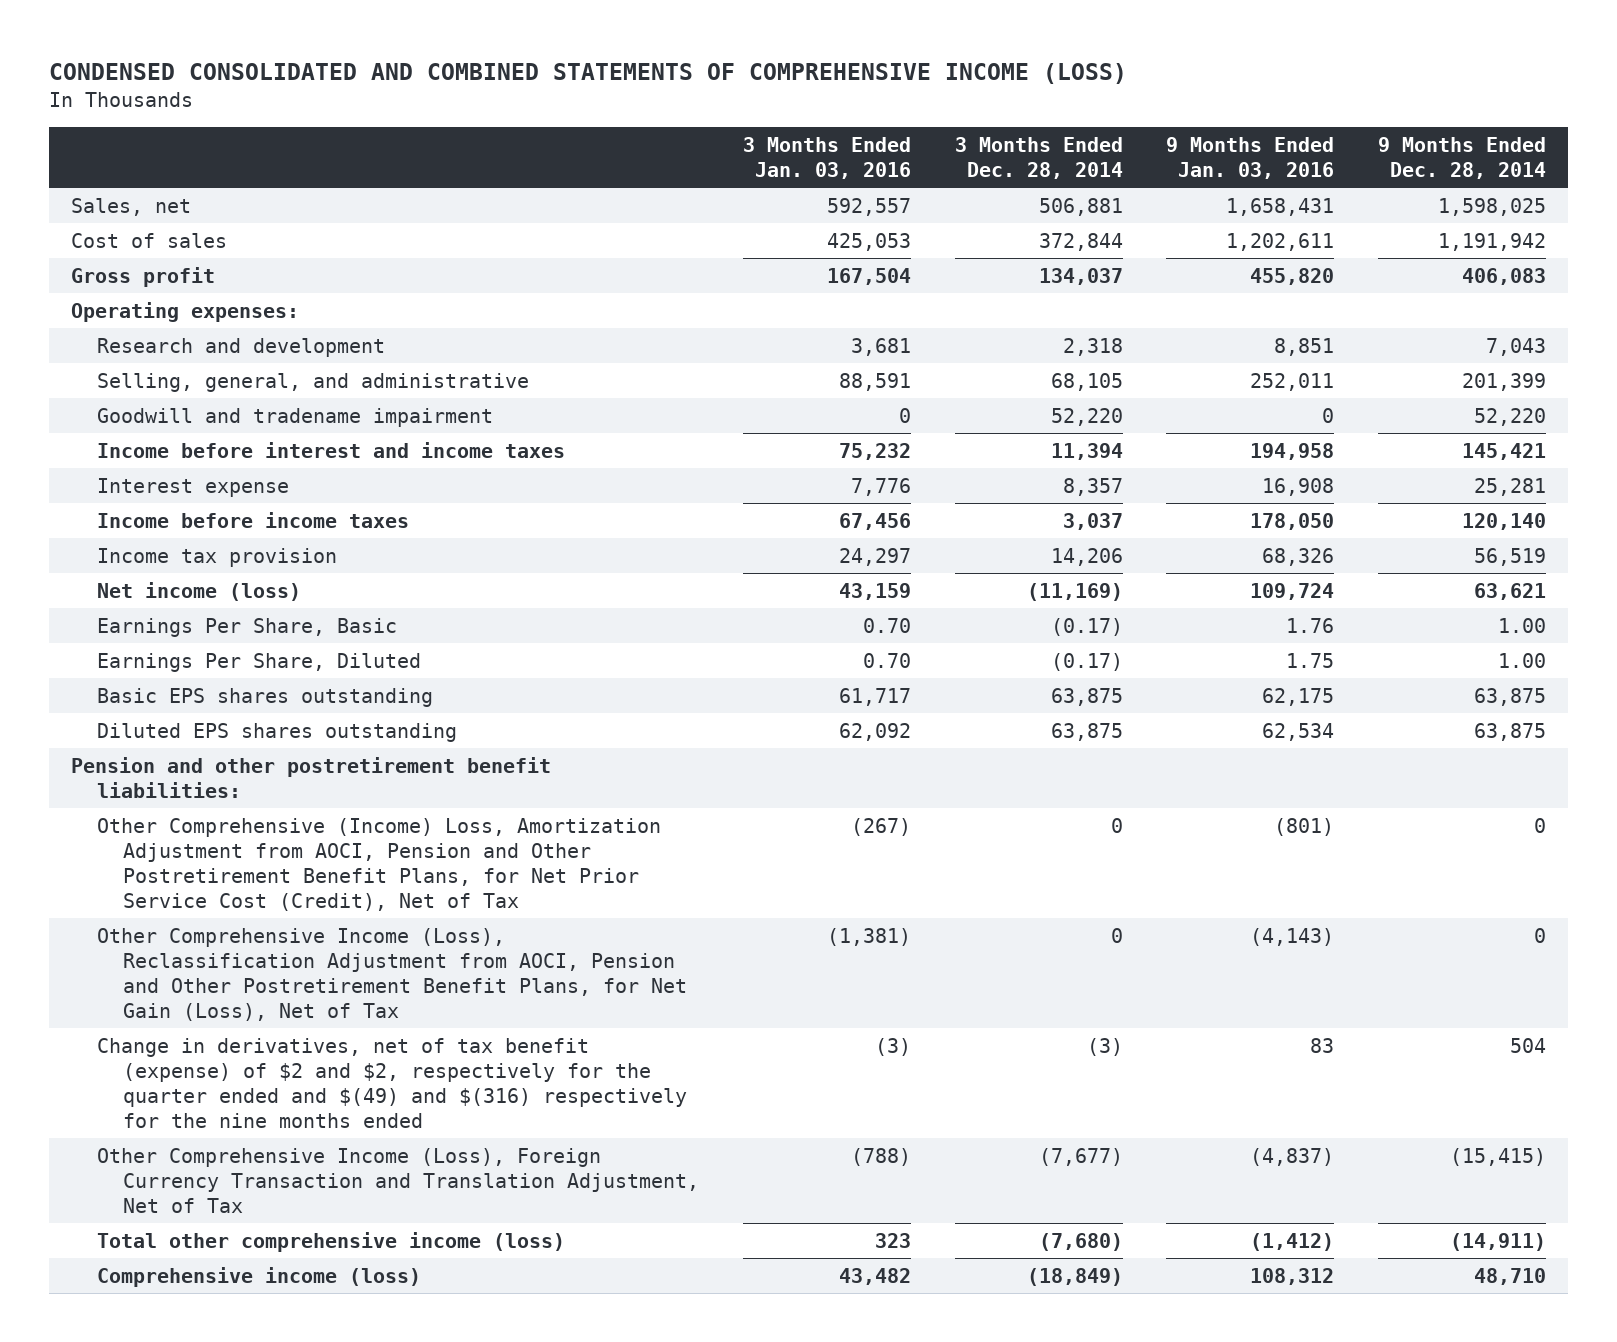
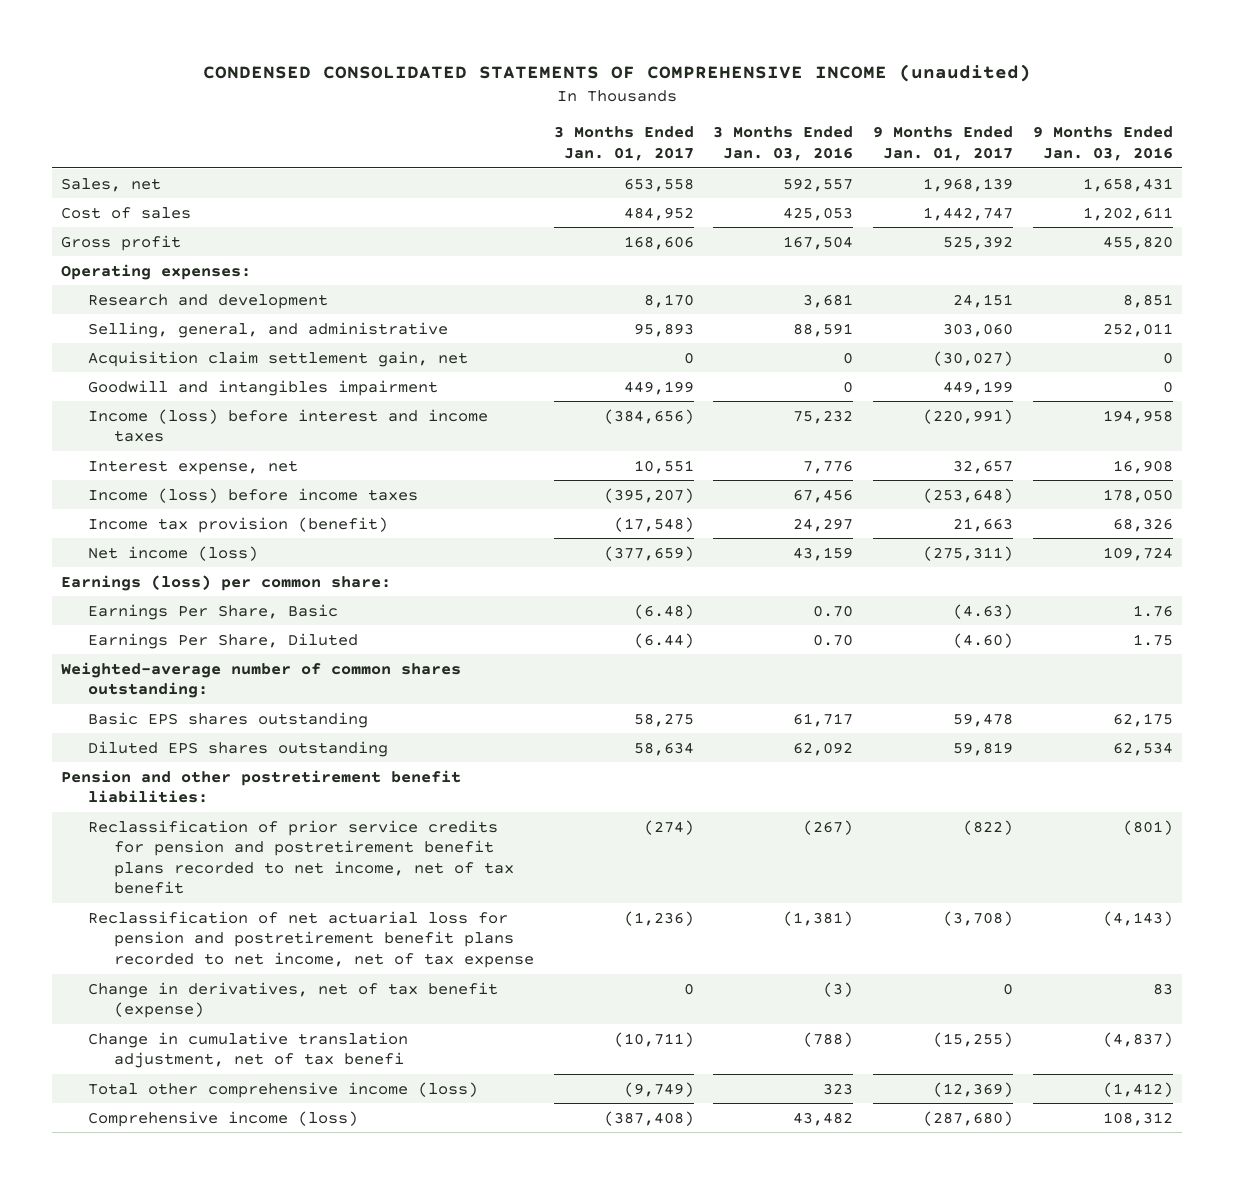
- CONDENSED CONSOLIDATED AND COMBINED STATEMENTS OF COMPREHENSIVE INCOME (LOSS)
+ CONDENSED CONSOLIDATED STATEMENTS OF COMPREHENSIVE INCOME (unaudited)
- | 3 Months Ended Jan. 03, 2016 | 3 Months Ended Dec. 28, 2014 | 9 Months Ended Jan. 03, 2016 | 9 Months Ended Dec. 28, 2014
+ | 3 Months Ended Jan. 01, 2017 | 3 Months Ended Jan. 03, 2016 | 9 Months Ended Jan. 01, 2017 | 9 Months Ended Jan. 03, 2016
- Goodwill and tradename impairment | 0 | 52,220 | 0 | 52,220
- Income before interest and income taxes | 75,232 | 11,394 | 194,958 | 145,421
- Interest expense | 7,776 | 8,357 | 16,908 | 25,281
- Income before income taxes | 67,456 | 3,037 | 178,050 | 120,140
- Income tax provision | 24,297 | 14,206 | 68,326 | 56,519
+ Acquisition claim settlement gain, net | 0 | 0 | (30,027) | 0
+ Goodwill and intangibles impairment | 449,199 | 0 | 449,199 | 0
+ Income (loss) before interest and income taxes | (384,656) | 75,232 | (220,991) | 194,958
+ Interest expense, net | 10,551 | 7,776 | 32,657 | 16,908
+ Income (loss) before income taxes | (395,207) | 67,456 | (253,648) | 178,050
+ Income tax provision (benefit) | (17,548) | 24,297 | 21,663 | 68,326
+ Earnings (loss) per common share:
+ Weighted-average number of common shares outstanding:
- Other Comprehensive (Income) Loss, Amortization Adjustment from AOCI, Pension and Other Postretirement Benefit Plans, for Net Prior Service Cost (Credit), Net of Tax | (267) | 0 | (801) | 0
- Other Comprehensive Income (Loss), Reclassification Adjustment from AOCI, Pension and Other Postretirement Benefit Plans, for Net Gain (Loss), Net of Tax | (1,381) | 0 | (4,143) | 0
- Change in derivatives, net of tax benefit (expense) of $2 and $2, respectively for the quarter ended and $(49) and $(316) respectively for the nine months ended | (3) | (3) | 83 | 504
- Other Comprehensive Income (Loss), Foreign Currency Transaction and Translation Adjustment, Net of Tax | (788) | (7,677) | (4,837) | (15,415)
+ Reclassification of prior service credits for pension and postretirement benefit plans recorded to net income, net of tax benefit | (274) | (267) | (822) | (801)
+ Reclassification of net actuarial loss for pension and postretirement benefit plans recorded to net income, net of tax expense | (1,236) | (1,381) | (3,708) | (4,143)
+ Change in derivatives, net of tax benefit (expense) | 0 | (3) | 0 | 83
+ Change in cumulative translation adjustment, net of tax benefi | (10,711) | (788) | (15,255) | (4,837)

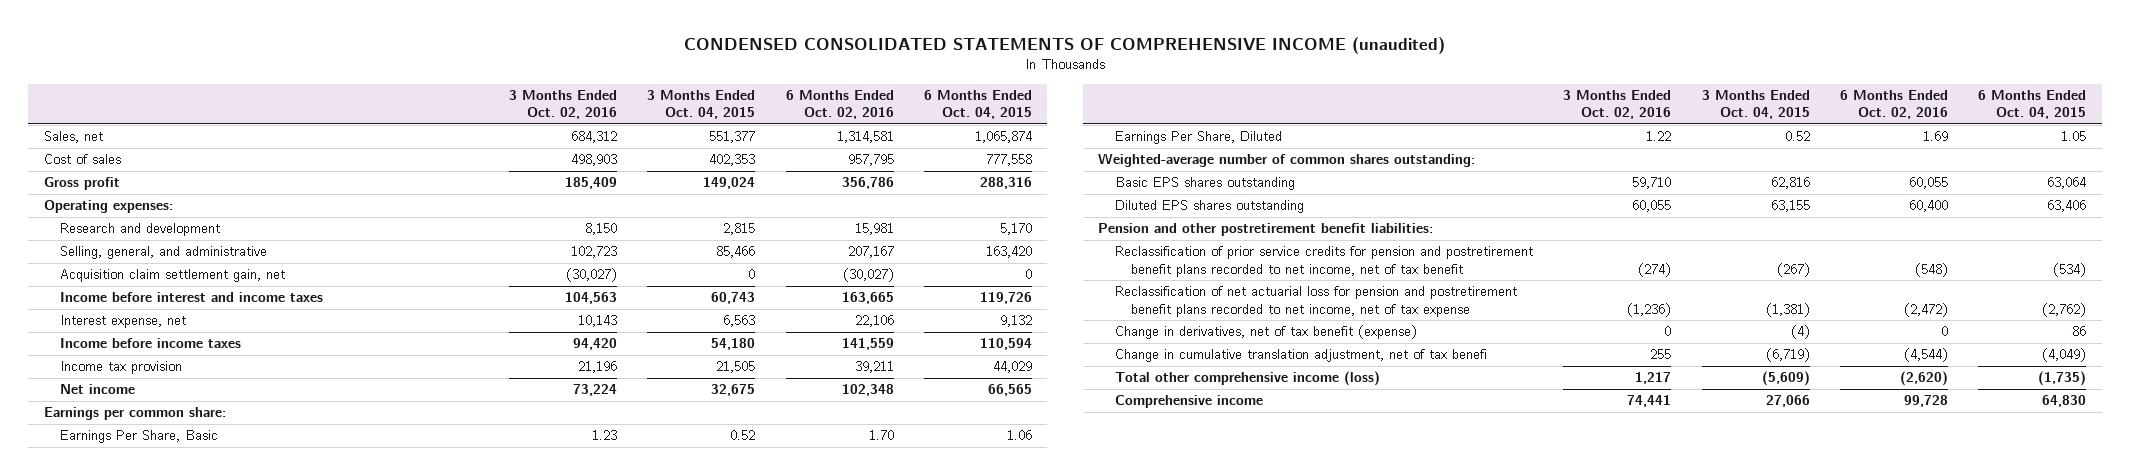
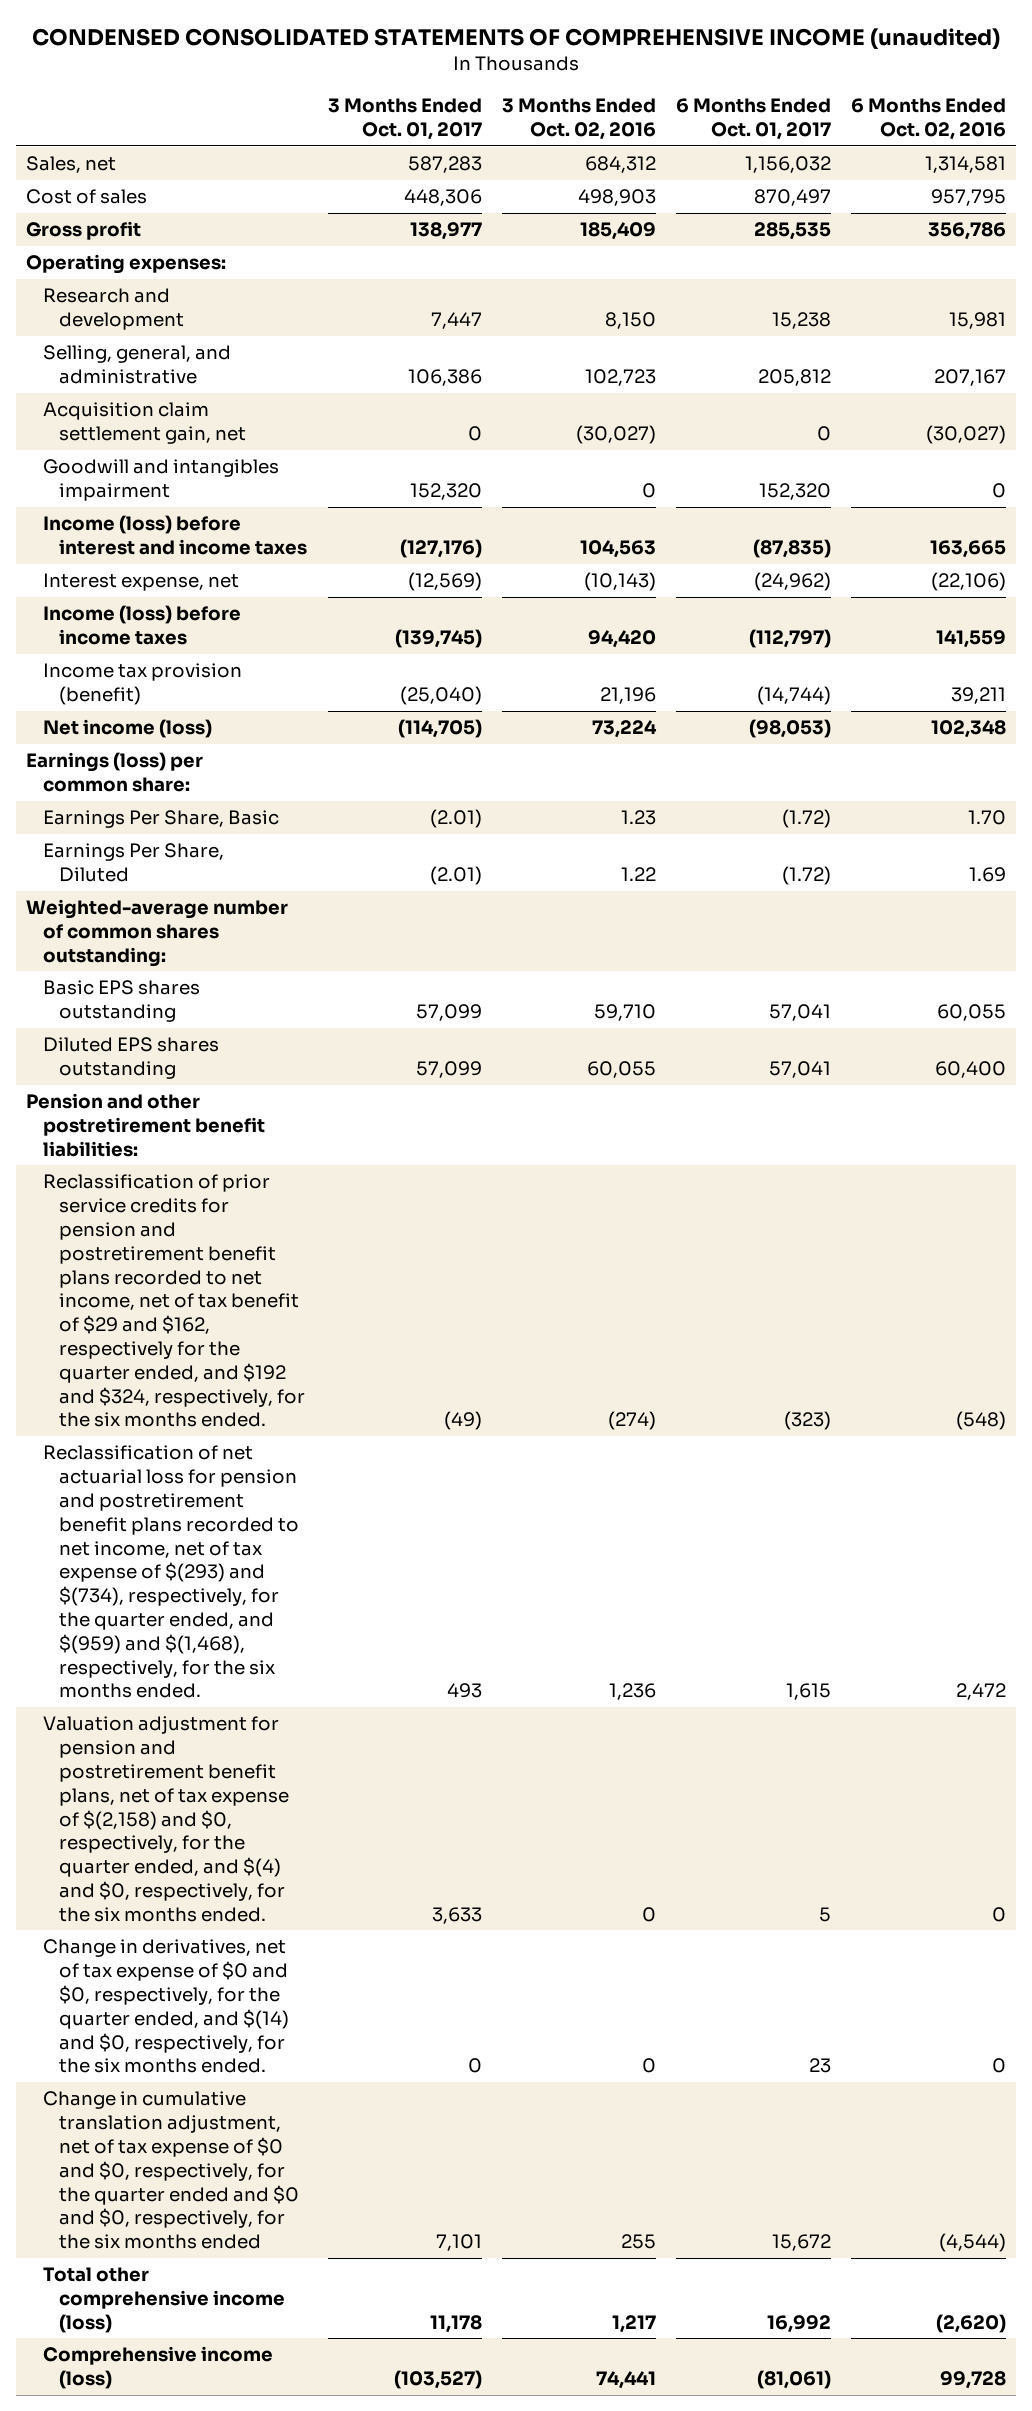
- | 3 Months Ended Oct. 02, 2016 | 3 Months Ended Oct. 04, 2015 | 6 Months Ended Oct. 02, 2016 | 6 Months Ended Oct. 04, 2015
+ | 3 Months Ended Oct. 01, 2017 | 3 Months Ended Oct. 02, 2016 | 6 Months Ended Oct. 01, 2017 | 6 Months Ended Oct. 02, 2016
- Income before interest and income taxes | 104,563 | 60,743 | 163,665 | 119,726
- Interest expense, net | 10,143 | 6,563 | 22,106 | 9,132
- Income before income taxes | 94,420 | 54,180 | 141,559 | 110,594
- Income tax provision | 21,196 | 21,505 | 39,211 | 44,029
- Net income | 73,224 | 32,675 | 102,348 | 66,565
- Earnings per common share:
+ Goodwill and intangibles impairment | 152,320 | 0 | 152,320 | 0
+ Income (loss) before interest and income taxes | (127,176) | 104,563 | (87,835) | 163,665
+ Interest expense, net | (12,569) | (10,143) | (24,962) | (22,106)
+ Income (loss) before income taxes | (139,745) | 94,420 | (112,797) | 141,559
+ Income tax provision (benefit) | (25,040) | 21,196 | (14,744) | 39,211
+ Net income (loss) | (114,705) | 73,224 | (98,053) | 102,348
+ Earnings (loss) per common share:
- Reclassification of prior service credits for pension and postretirement benefit plans recorded to net income, net of tax benefit | (274) | (267) | (548) | (534)
- Reclassification of net actuarial loss for pension and postretirement benefit plans recorded to net income, net of tax expense | (1,236) | (1,381) | (2,472) | (2,762)
- Change in derivatives, net of tax benefit (expense) | 0 | (4) | 0 | 86
- Change in cumulative translation adjustment, net of tax benefi | 255 | (6,719) | (4,544) | (4,049)
+ Reclassification of prior service credits for pension and postretirement benefit plans recorded to net income, net of tax benefit of $29 and $162, respectively for the quarter ended, and $192 and $324, respectively, for the six months ended. | (49) | (274) | (323) | (548)
+ Reclassification of net actuarial loss for pension and postretirement benefit plans recorded to net income, net of tax expense of $(293) and $(734), respectively, for the quarter ended, and $(959) and $(1,468), respectively, for the six months ended. | 493 | 1,236 | 1,615 | 2,472
+ Valuation adjustment for pension and postretirement benefit plans, net of tax expense of $(2,158) and $0, respectively, for the quarter ended, and $(4) and $0, respectively, for the six months ended. | 3,633 | 0 | 5 | 0
+ Change in derivatives, net of tax expense of $0 and $0, respectively, for the quarter ended, and $(14) and $0, respectively, for the six months ended. | 0 | 0 | 23 | 0
+ Change in cumulative translation adjustment, net of tax expense of $0 and $0, respectively, for the quarter ended and $0 and $0, respectively, for the six months ended | 7,101 | 255 | 15,672 | (4,544)
- Comprehensive income | 74,441 | 27,066 | 99,728 | 64,830
+ Comprehensive income (loss) | (103,527) | 74,441 | (81,061) | 99,728

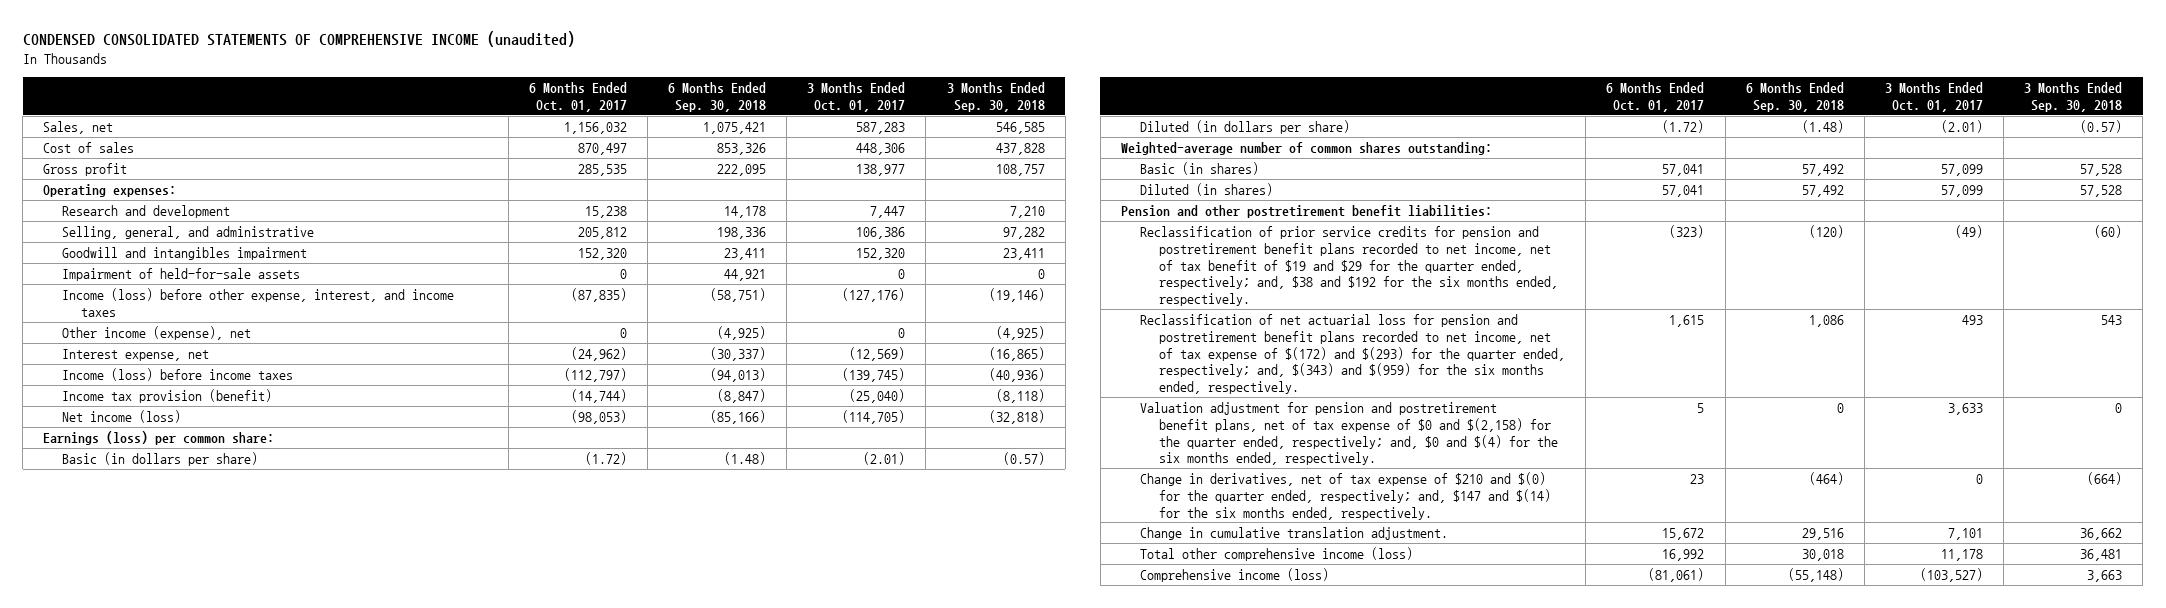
- | 3 Months Ended Oct. 01, 2017 | 3 Months Ended Oct. 02, 2016 | 6 Months Ended Oct. 01, 2017 | 6 Months Ended Oct. 02, 2016
+ | 6 Months Ended Oct. 01, 2017 | 6 Months Ended Sep. 30, 2018 | 3 Months Ended Oct. 01, 2017 | 3 Months Ended Sep. 30, 2018
- Acquisition claim settlement gain, net | 0 | (30,027) | 0 | (30,027)
- Income (loss) before interest and income taxes | (127,176) | 104,563 | (87,835) | 163,665
+ Impairment of held-for-sale assets | 0 | 44,921 | 0 | 0
+ Income (loss) before other expense, interest, and income taxes | (87,835) | (58,751) | (127,176) | (19,146)
+ Other income (expense), net | 0 | (4,925) | 0 | (4,925)
- Earnings Per Share, Basic | (2.01) | 1.23 | (1.72) | 1.70
- Earnings Per Share, Diluted | (2.01) | 1.22 | (1.72) | 1.69
+ Basic (in dollars per share) | (1.72) | (1.48) | (2.01) | (0.57)
+ Diluted (in dollars per share) | (1.72) | (1.48) | (2.01) | (0.57)
- Basic EPS shares outstanding | 57,099 | 59,710 | 57,041 | 60,055
- Diluted EPS shares outstanding | 57,099 | 60,055 | 57,041 | 60,400
+ Basic (in shares) | 57,041 | 57,492 | 57,099 | 57,528
+ Diluted (in shares) | 57,041 | 57,492 | 57,099 | 57,528
- Reclassification of prior service credits for pension and postretirement benefit plans recorded to net income, net of tax benefit of $29 and $162, respectively for the quarter ended, and $192 and $324, respectively, for the six months ended. | (49) | (274) | (323) | (548)
- Reclassification of net actuarial loss for pension and postretirement benefit plans recorded to net income, net of tax expense of $(293) and $(734), respectively, for the quarter ended, and $(959) and $(1,468), respectively, for the six months ended. | 493 | 1,236 | 1,615 | 2,472
- Valuation adjustment for pension and postretirement benefit plans, net of tax expense of $(2,158) and $0, respectively, for the quarter ended, and $(4) and $0, respectively, for the six months ended. | 3,633 | 0 | 5 | 0
- Change in derivatives, net of tax expense of $0 and $0, respectively, for the quarter ended, and $(14) and $0, respectively, for the six months ended. | 0 | 0 | 23 | 0
- Change in cumulative translation adjustment, net of tax expense of $0 and $0, respectively, for the quarter ended and $0 and $0, respectively, for the six months ended | 7,101 | 255 | 15,672 | (4,544)
+ Reclassification of prior service credits for pension and postretirement benefit plans recorded to net income, net of tax benefit of $19 and $29 for the quarter ended, respectively; and, $38 and $192 for the six months ended, respectively. | (323) | (120) | (49) | (60)
+ Reclassification of net actuarial loss for pension and postretirement benefit plans recorded to net income, net of tax expense of $(172) and $(293) for the quarter ended, respectively; and, $(343) and $(959) for the six months ended, respectively. | 1,615 | 1,086 | 493 | 543
+ Valuation adjustment for pension and postretirement benefit plans, net of tax expense of $0 and $(2,158) for the quarter ended, respectively; and, $0 and $(4) for the six months ended, respectively. | 5 | 0 | 3,633 | 0
+ Change in derivatives, net of tax expense of $210 and $(0) for the quarter ended, respectively; and, $147 and $(14) for the six months ended, respectively. | 23 | (464) | 0 | (664)
+ Change in cumulative translation adjustment. | 15,672 | 29,516 | 7,101 | 36,662

